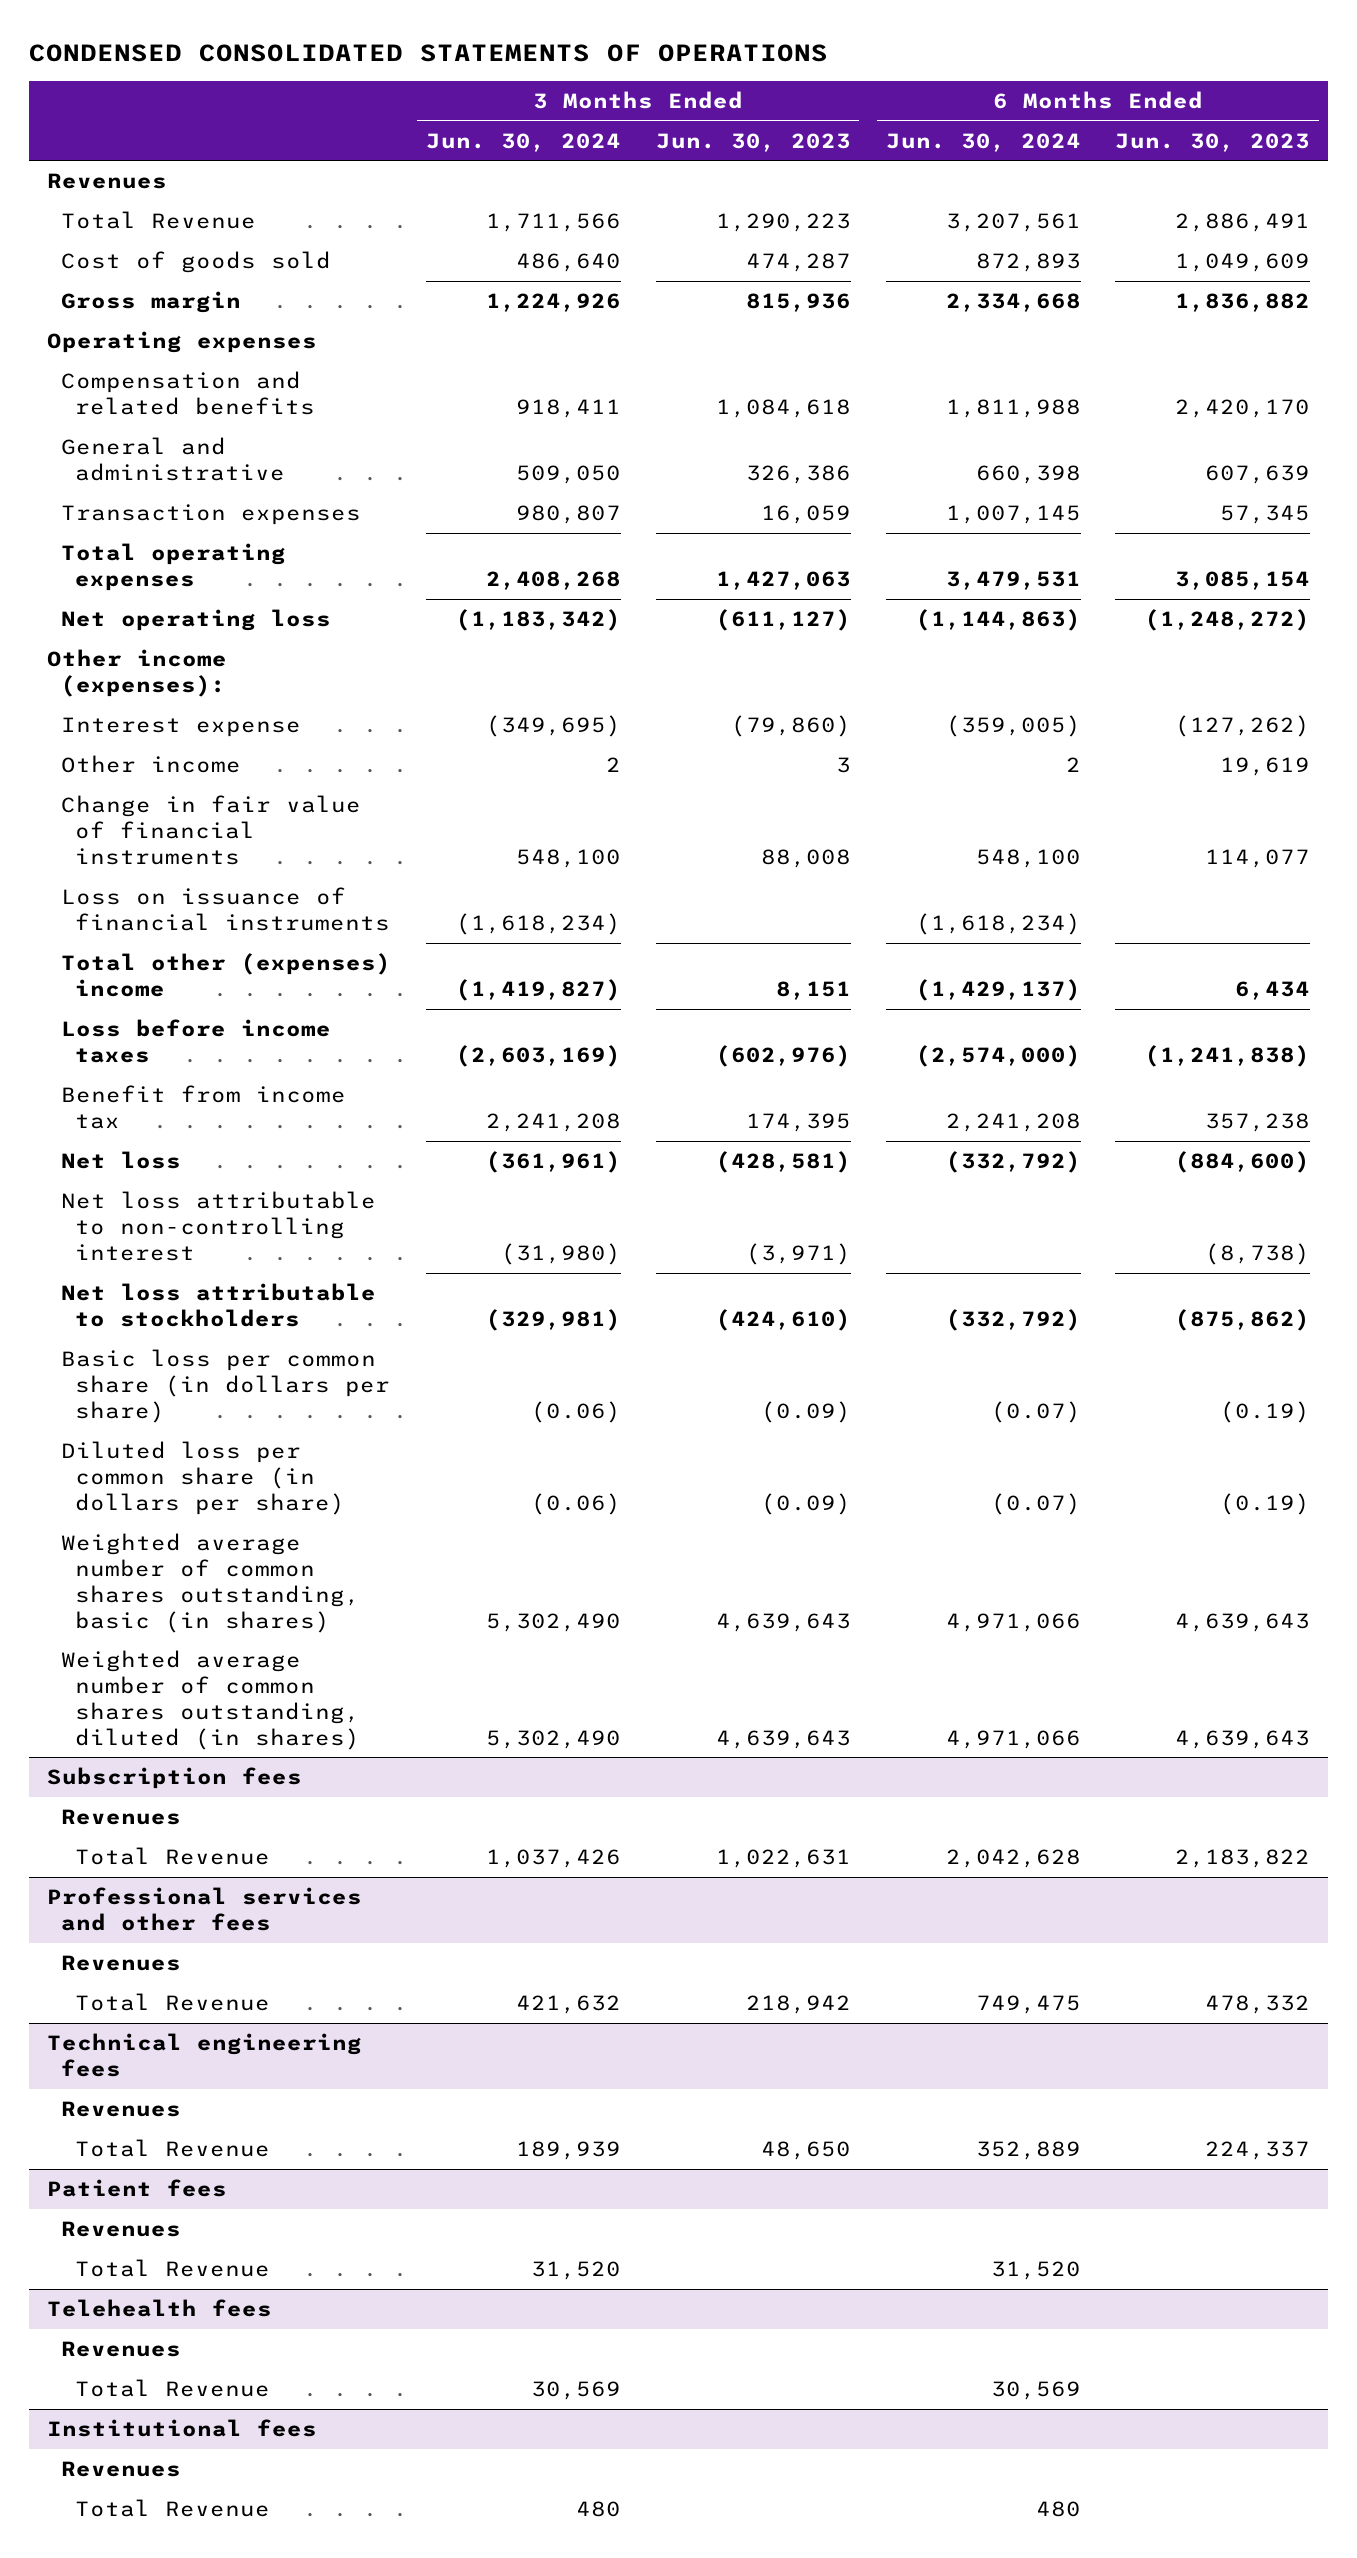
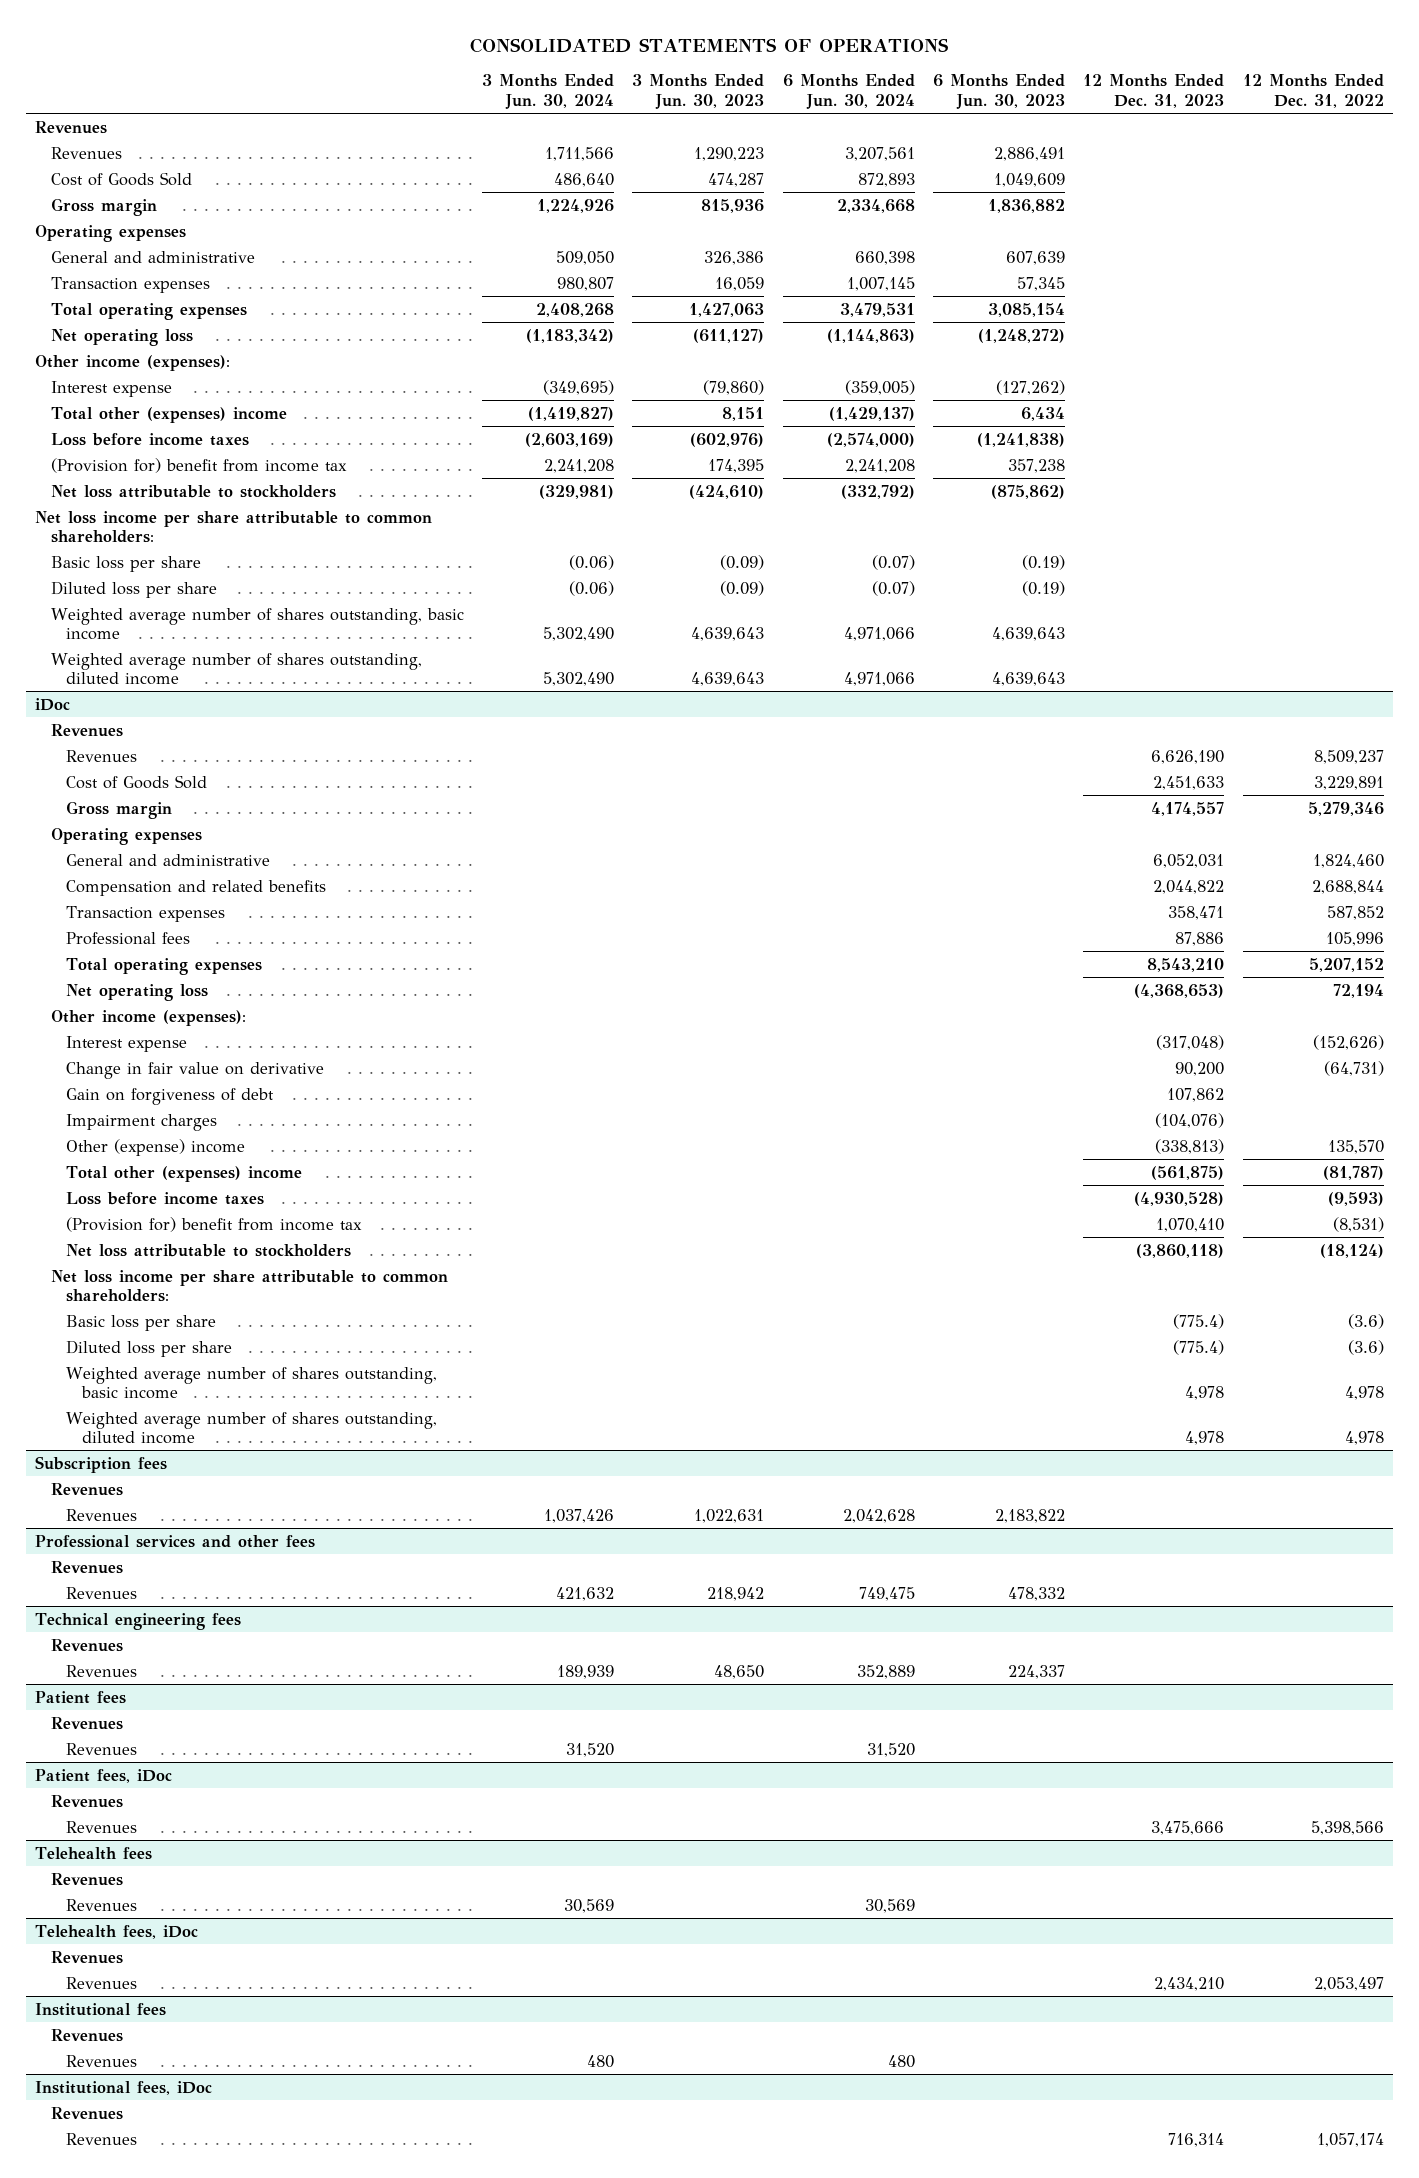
- CONDENSED CONSOLIDATED STATEMENTS OF OPERATIONS
+ CONSOLIDATED STATEMENTS OF OPERATIONS
- | 3 Months Ended Jun. 30, 2024 | 3 Months Ended Jun. 30, 2023 | 6 Months Ended Jun. 30, 2024 | 6 Months Ended Jun. 30, 2023
+ | 3 Months Ended Jun. 30, 2024 | 3 Months Ended Jun. 30, 2023 | 6 Months Ended Jun. 30, 2024 | 6 Months Ended Jun. 30, 2023 | 12 Months Ended Dec. 31, 2023 | 12 Months Ended Dec. 31, 2022
- Total Revenue | 1,711,566 | 1,290,223 | 3,207,561 | 2,886,491
- Cost of goods sold | 486,640 | 474,287 | 872,893 | 1,049,609
+ Revenues | 1,711,566 | 1,290,223 | 3,207,561 | 2,886,491 | |
+ Cost of Goods Sold | 486,640 | 474,287 | 872,893 | 1,049,609 | |
- Compensation and related benefits | 918,411 | 1,084,618 | 1,811,988 | 2,420,170
- Other income | 2 | 3 | 2 | 19,619
- Change in fair value of financial instruments | 548,100 | 88,008 | 548,100 | 114,077
- Loss on issuance of financial instruments | (1,618,234) | | (1,618,234) |
- Benefit from income tax | 2,241,208 | 174,395 | 2,241,208 | 357,238
- Net loss | (361,961) | (428,581) | (332,792) | (884,600)
- Net loss attributable to non-controlling interest | (31,980) | (3,971) | | (8,738)
+ (Provision for) benefit from income tax | 2,241,208 | 174,395 | 2,241,208 | 357,238 | |
- Basic loss per common share (in dollars per share) | (0.06) | (0.09) | (0.07) | (0.19)
- Diluted loss per common share (in dollars per share) | (0.06) | (0.09) | (0.07) | (0.19)
- Weighted average number of common shares outstanding, basic (in shares) | 5,302,490 | 4,639,643 | 4,971,066 | 4,639,643
- Weighted average number of common shares outstanding, diluted (in shares) | 5,302,490 | 4,639,643 | 4,971,066 | 4,639,643
+ Net loss income per share attributable to common shareholders:
+ Basic loss per share | (0.06) | (0.09) | (0.07) | (0.19) | |
+ Diluted loss per share | (0.06) | (0.09) | (0.07) | (0.19) | |
+ Weighted average number of shares outstanding, basic income | 5,302,490 | 4,639,643 | 4,971,066 | 4,639,643 | |
+ Weighted average number of shares outstanding, diluted income | 5,302,490 | 4,639,643 | 4,971,066 | 4,639,643 | |
+ iDoc
+ Revenues
+ Revenues | | | | | 6,626,190 | 8,509,237
+ Cost of Goods Sold | | | | | 2,451,633 | 3,229,891
+ Gross margin | | | | | 4,174,557 | 5,279,346
+ Operating expenses
+ General and administrative | | | | | 6,052,031 | 1,824,460
+ Compensation and related benefits | | | | | 2,044,822 | 2,688,844
+ Transaction expenses | | | | | 358,471 | 587,852
+ Professional fees | | | | | 87,886 | 105,996
+ Total operating expenses | | | | | 8,543,210 | 5,207,152
+ Net operating loss | | | | | (4,368,653) | 72,194
+ Other income (expenses):
+ Interest expense | | | | | (317,048) | (152,626)
+ Change in fair value on derivative | | | | | 90,200 | (64,731)
+ Gain on forgiveness of debt | | | | | 107,862 |
+ Impairment charges | | | | | (104,076) |
+ Other (expense) income | | | | | (338,813) | 135,570
+ Total other (expenses) income | | | | | (561,875) | (81,787)
+ Loss before income taxes | | | | | (4,930,528) | (9,593)
+ (Provision for) benefit from income tax | | | | | 1,070,410 | (8,531)
+ Net loss attributable to stockholders | | | | | (3,860,118) | (18,124)
+ Net loss income per share attributable to common shareholders:
+ Basic loss per share | | | | | (775.4) | (3.6)
+ Diluted loss per share | | | | | (775.4) | (3.6)
+ Weighted average number of shares outstanding, basic income | | | | | 4,978 | 4,978
+ Weighted average number of shares outstanding, diluted income | | | | | 4,978 | 4,978
@ Subscription fees
- Total Revenue | 1,037,426 | 1,022,631 | 2,042,628 | 2,183,822
+ Revenues | 1,037,426 | 1,022,631 | 2,042,628 | 2,183,822 | |
@ Professional services and other fees
- Total Revenue | 421,632 | 218,942 | 749,475 | 478,332
+ Revenues | 421,632 | 218,942 | 749,475 | 478,332 | |
@ Technical engineering fees
- Total Revenue | 189,939 | 48,650 | 352,889 | 224,337
+ Revenues | 189,939 | 48,650 | 352,889 | 224,337 | |
@ Patient fees
- Total Revenue | 31,520 | | 31,520 |
+ Revenues | 31,520 | | 31,520 | | |
+ Patient fees, iDoc
+ Revenues
+ Revenues | | | | | 3,475,666 | 5,398,566
@ Telehealth fees
- Total Revenue | 30,569 | | 30,569 |
+ Revenues | 30,569 | | 30,569 | | |
+ Telehealth fees, iDoc
+ Revenues
+ Revenues | | | | | 2,434,210 | 2,053,497
@ Institutional fees
- Total Revenue | 480 | | 480 |
+ Revenues | 480 | | 480 | | |
+ Institutional fees, iDoc
+ Revenues
+ Revenues | | | | | 716,314 | 1,057,174

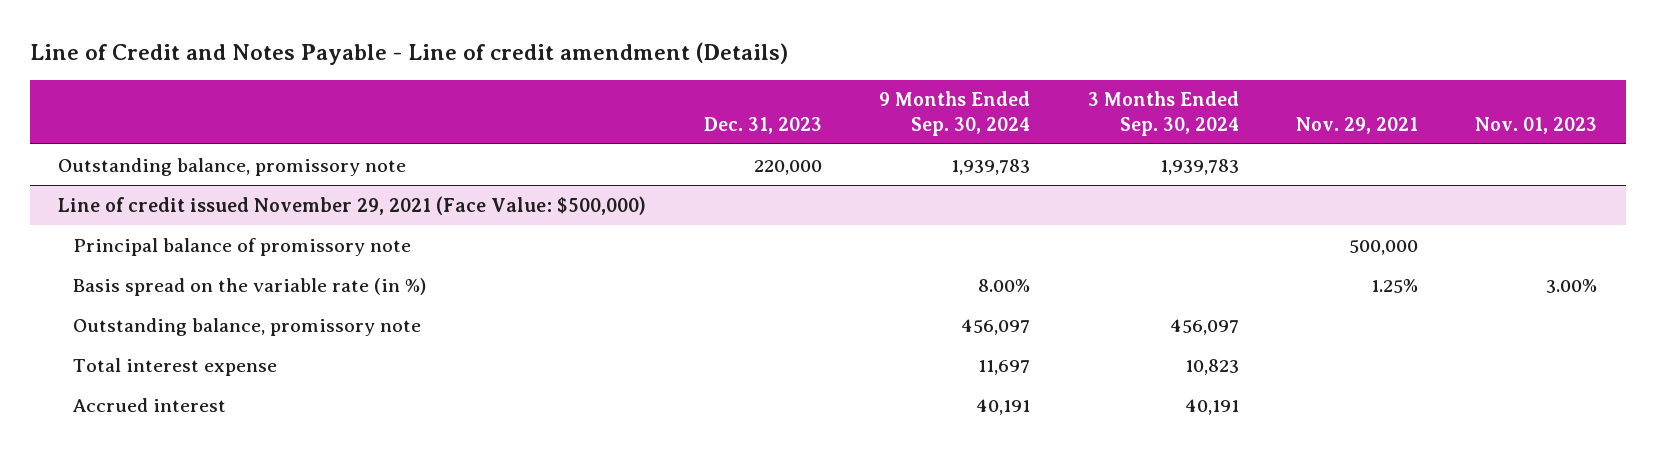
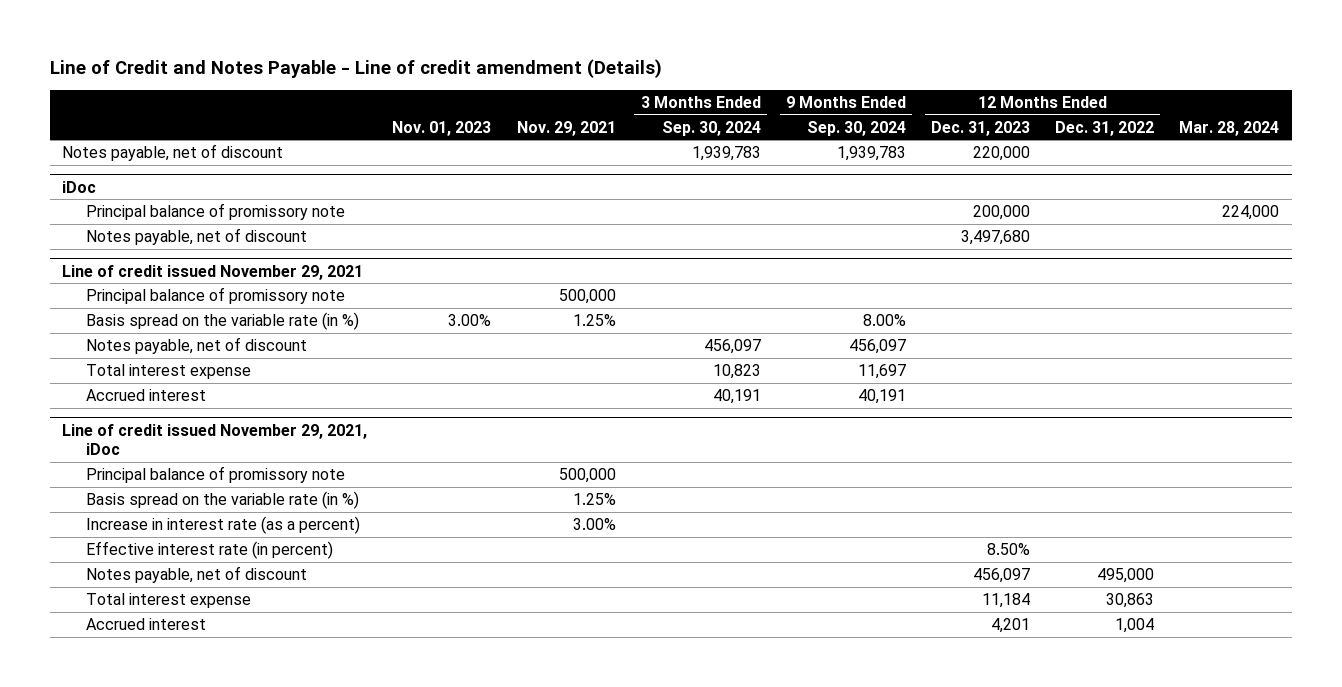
- | Dec. 31, 2023 | 9 Months Ended Sep. 30, 2024 | 3 Months Ended Sep. 30, 2024 | Nov. 29, 2021 | Nov. 01, 2023
+ | Nov. 01, 2023 | Nov. 29, 2021 | 3 Months Ended Sep. 30, 2024 | 9 Months Ended Sep. 30, 2024 | 12 Months Ended Dec. 31, 2023 | 12 Months Ended Dec. 31, 2022 | Mar. 28, 2024
- Outstanding balance, promissory note | 220,000 | 1,939,783 | 1,939,783 | |
- Line of credit issued November 29, 2021 (Face Value: $500,000)
+ Notes payable, net of discount | | | 1,939,783 | 1,939,783 | 220,000 | |
+ iDoc
+ Principal balance of promissory note | | | | | 200,000 | | 224,000
+ Notes payable, net of discount | | | | | 3,497,680 | |
+ Line of credit issued November 29, 2021
- Outstanding balance, promissory note | | 456,097 | 456,097 | |
+ Notes payable, net of discount | | | 456,097 | 456,097 | | |
+ Line of credit issued November 29, 2021, iDoc
+ Principal balance of promissory note | | 500,000 | | | | |
+ Basis spread on the variable rate (in %) | | 1.25% | | | | |
+ Increase in interest rate (as a percent) | | 3.00% | | | | |
+ Effective interest rate (in percent) | | | | | 8.50% | |
+ Notes payable, net of discount | | | | | 456,097 | 495,000 |
+ Total interest expense | | | | | 11,184 | 30,863 |
+ Accrued interest | | | | | 4,201 | 1,004 |

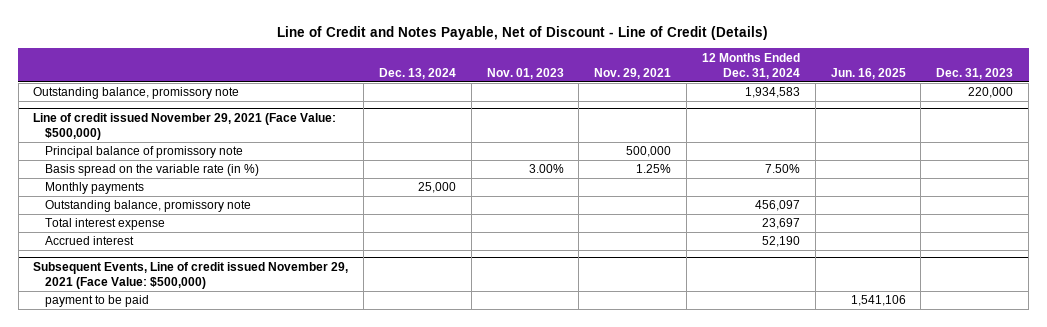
- Line of Credit and Notes Payable - Line of credit amendment (Details)
+ Line of Credit and Notes Payable, Net of Discount - Line of Credit (Details)
- | Nov. 01, 2023 | Nov. 29, 2021 | 3 Months Ended Sep. 30, 2024 | 9 Months Ended Sep. 30, 2024 | 12 Months Ended Dec. 31, 2023 | 12 Months Ended Dec. 31, 2022 | Mar. 28, 2024
+ | Dec. 13, 2024 | Nov. 01, 2023 | Nov. 29, 2021 | 12 Months Ended Dec. 31, 2024 | Jun. 16, 2025 | Dec. 31, 2023
- Notes payable, net of discount | | | 1,939,783 | 1,939,783 | 220,000 | |
- iDoc
- Principal balance of promissory note | | | | | 200,000 | | 224,000
- Notes payable, net of discount | | | | | 3,497,680 | |
- Line of credit issued November 29, 2021
+ Outstanding balance, promissory note | | | | 1,934,583 | | 220,000
+ Line of credit issued November 29, 2021 (Face Value: $500,000)
- Notes payable, net of discount | | | 456,097 | 456,097 | | |
+ Monthly payments | 25,000 | | | | |
+ Outstanding balance, promissory note | | | | 456,097 | |
- Line of credit issued November 29, 2021, iDoc
- Principal balance of promissory note | | 500,000 | | | | |
- Basis spread on the variable rate (in %) | | 1.25% | | | | |
- Increase in interest rate (as a percent) | | 3.00% | | | | |
- Effective interest rate (in percent) | | | | | 8.50% | |
- Notes payable, net of discount | | | | | 456,097 | 495,000 |
- Total interest expense | | | | | 11,184 | 30,863 |
- Accrued interest | | | | | 4,201 | 1,004 |
+ Subsequent Events, Line of credit issued November 29, 2021 (Face Value: $500,000)
+ payment to be paid | | | | | 1,541,106 |

